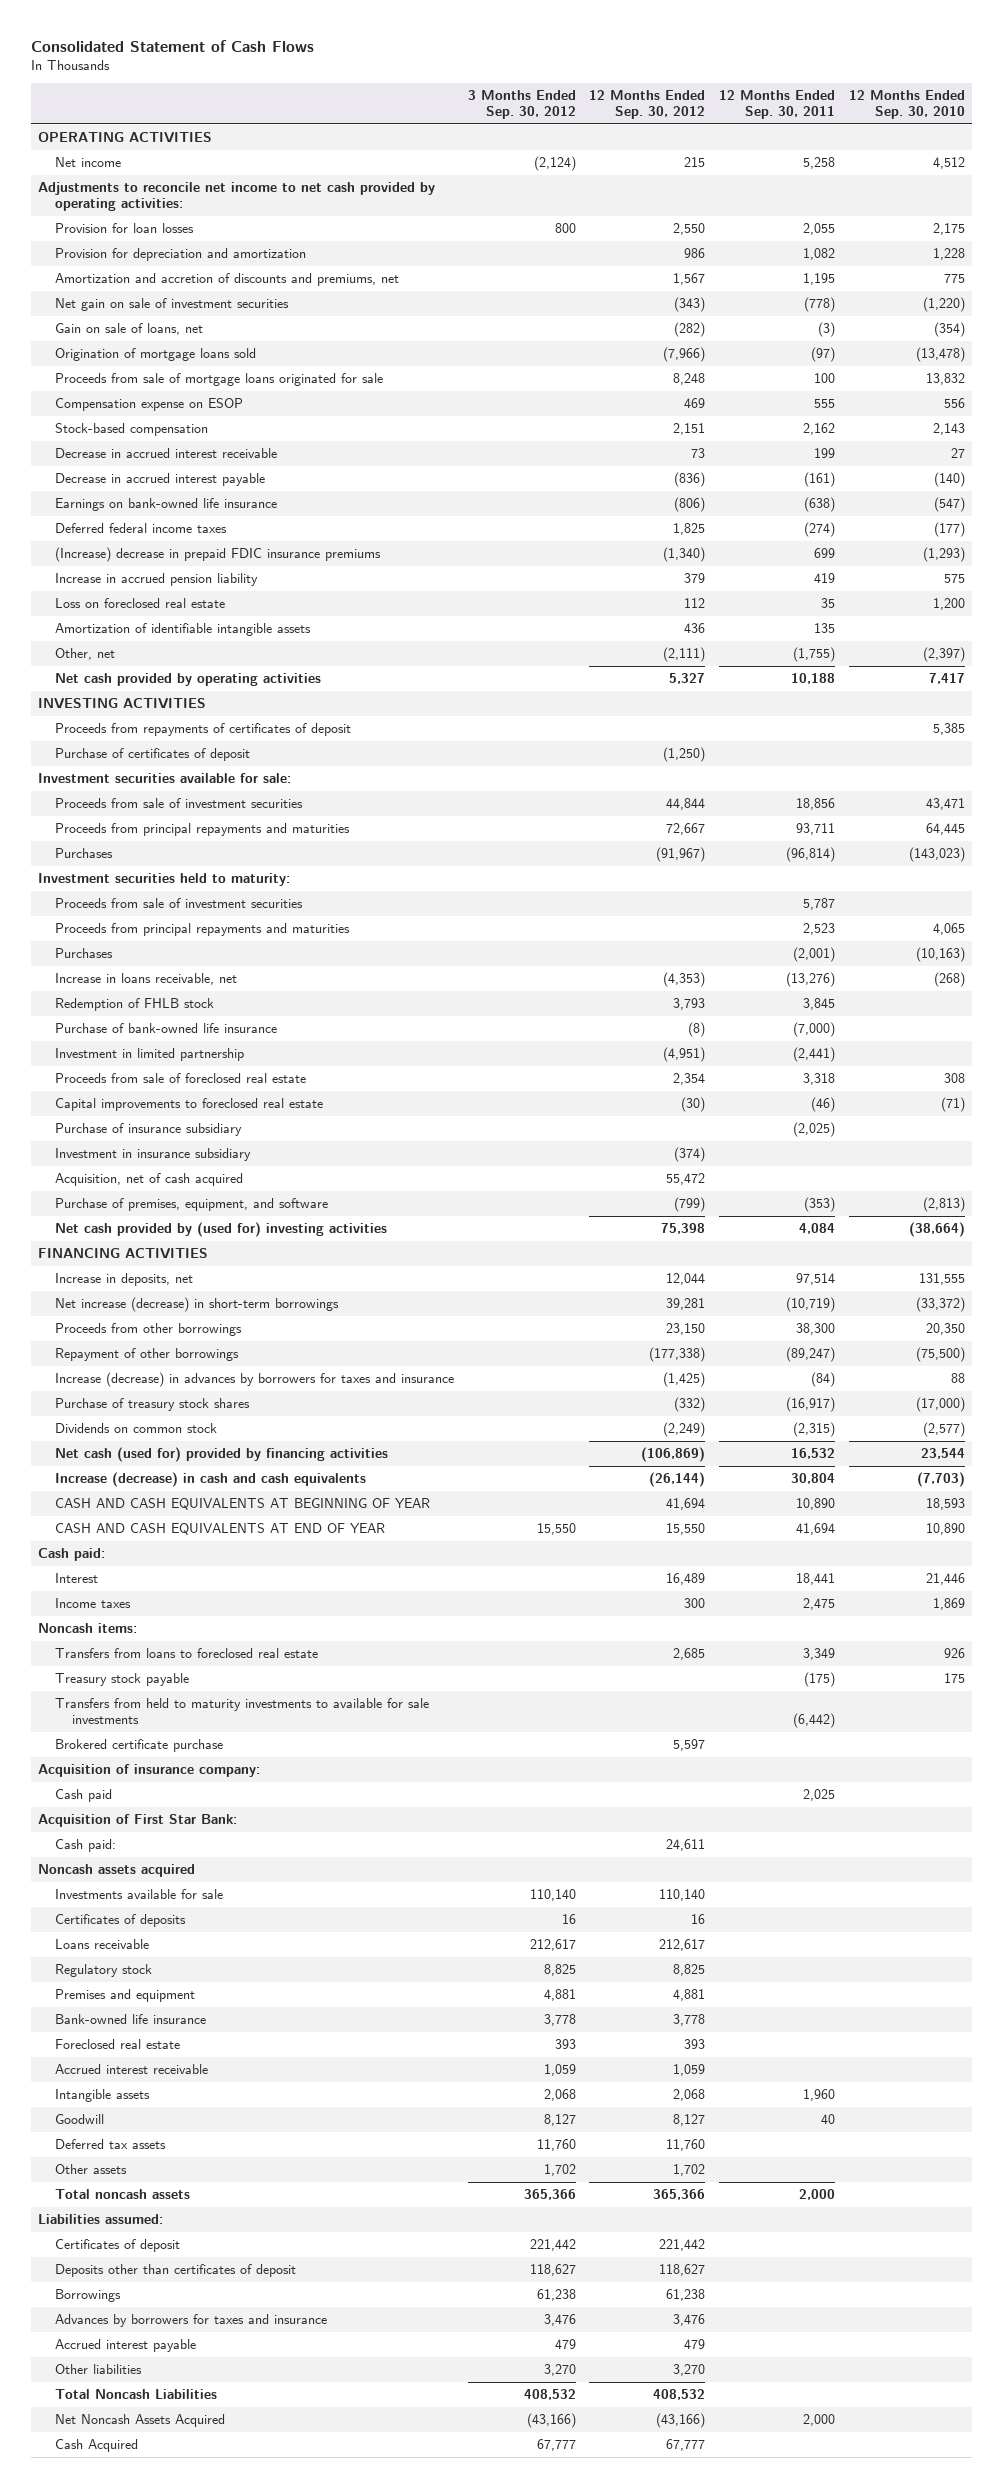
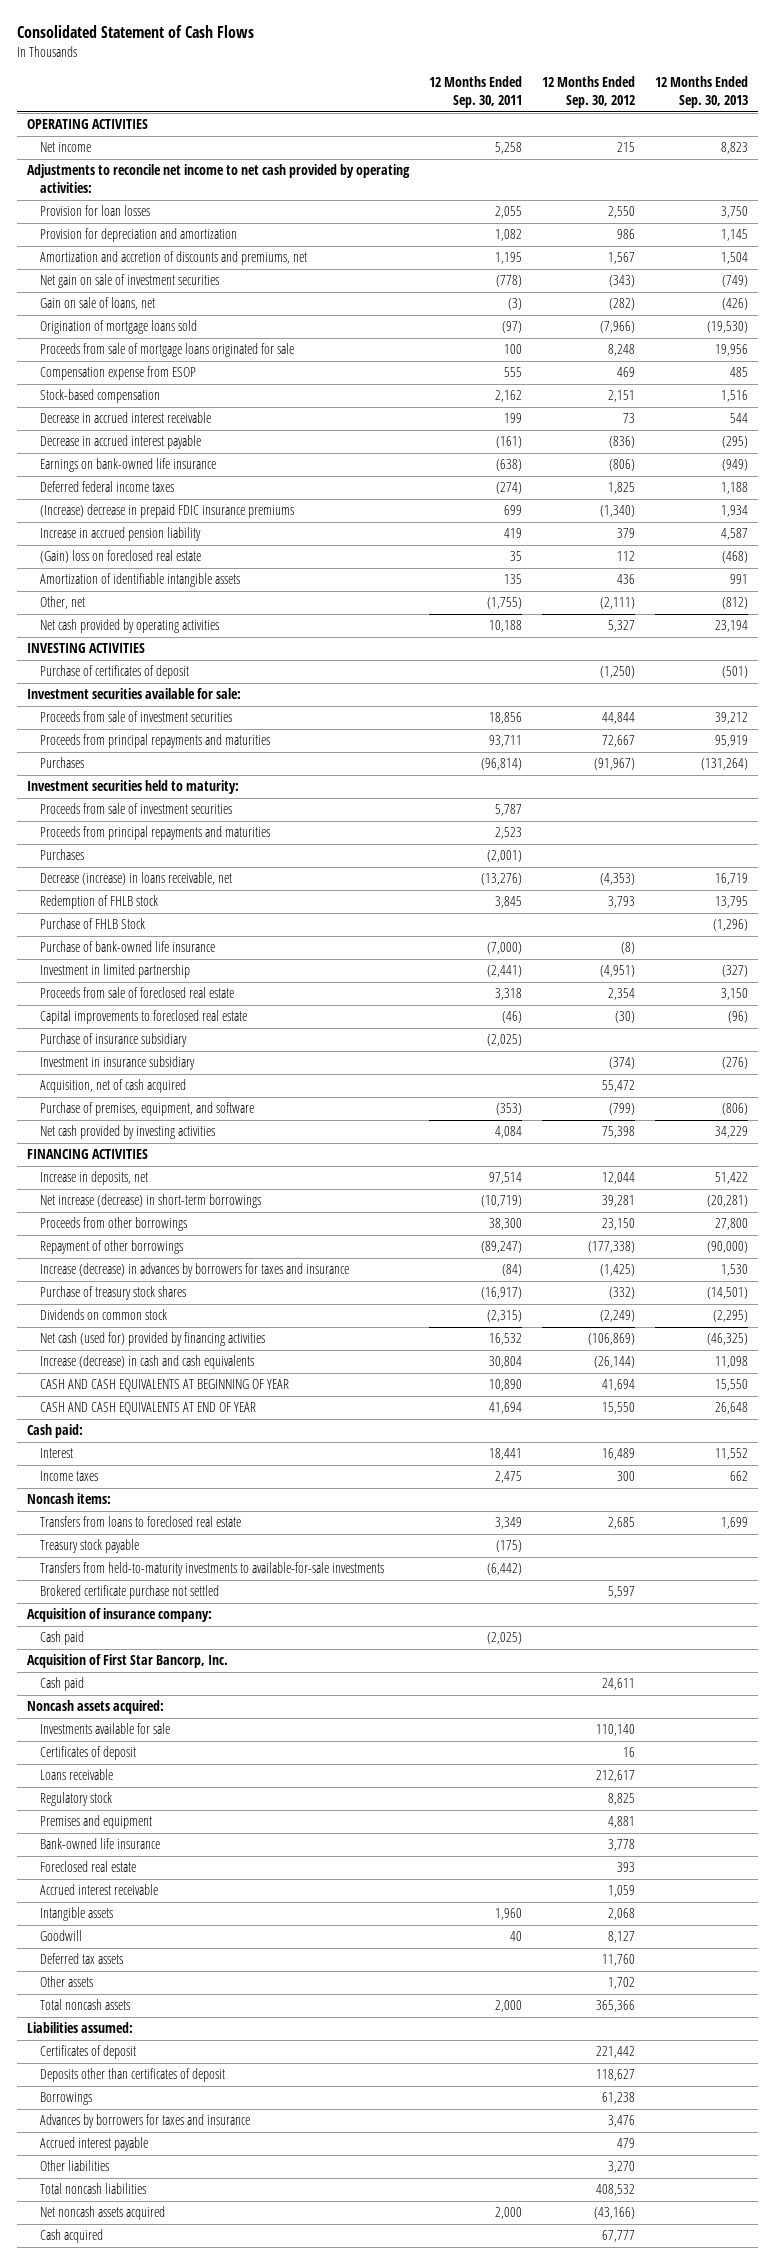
- | 3 Months Ended Sep. 30, 2012 | 12 Months Ended Sep. 30, 2012 | 12 Months Ended Sep. 30, 2011 | 12 Months Ended Sep. 30, 2010
+ | 12 Months Ended Sep. 30, 2011 | 12 Months Ended Sep. 30, 2012 | 12 Months Ended Sep. 30, 2013
- Compensation expense on ESOP | | 469 | 555 | 556
+ Compensation expense from ESOP | 555 | 469 | 485
- Loss on foreclosed real estate | | 112 | 35 | 1,200
+ (Gain) loss on foreclosed real estate | 35 | 112 | (468)
- Proceeds from repayments of certificates of deposit | | | | 5,385
- Increase in loans receivable, net | | (4,353) | (13,276) | (268)
+ Decrease (increase) in loans receivable, net | (13,276) | (4,353) | 16,719
+ Purchase of FHLB Stock | | | (1,296)
- Net cash provided by (used for) investing activities | | 75,398 | 4,084 | (38,664)
+ Net cash provided by investing activities | 4,084 | 75,398 | 34,229
- Transfers from held to maturity investments to available for sale investments | | | (6,442) |
- Brokered certificate purchase | | 5,597 | |
+ Transfers from held-to-maturity investments to available-for-sale investments | (6,442) | |
+ Brokered certificate purchase not settled | | 5,597 |
- Cash paid | | | 2,025 |
- Acquisition of First Star Bank:
- Cash paid: | | 24,611 | |
- Noncash assets acquired
+ Cash paid | (2,025) | |
+ Acquisition of First Star Bancorp, Inc.
+ Cash paid | | 24,611 |
+ Noncash assets acquired:
- Certificates of deposits | 16 | 16 | |
+ Certificates of deposit | | 16 |
- Total Noncash Liabilities | 408,532 | 408,532 | |
- Net Noncash Assets Acquired | (43,166) | (43,166) | 2,000 |
- Cash Acquired | 67,777 | 67,777 | |
+ Total noncash liabilities | | 408,532 |
+ Net noncash assets acquired | 2,000 | (43,166) |
+ Cash acquired | | 67,777 |

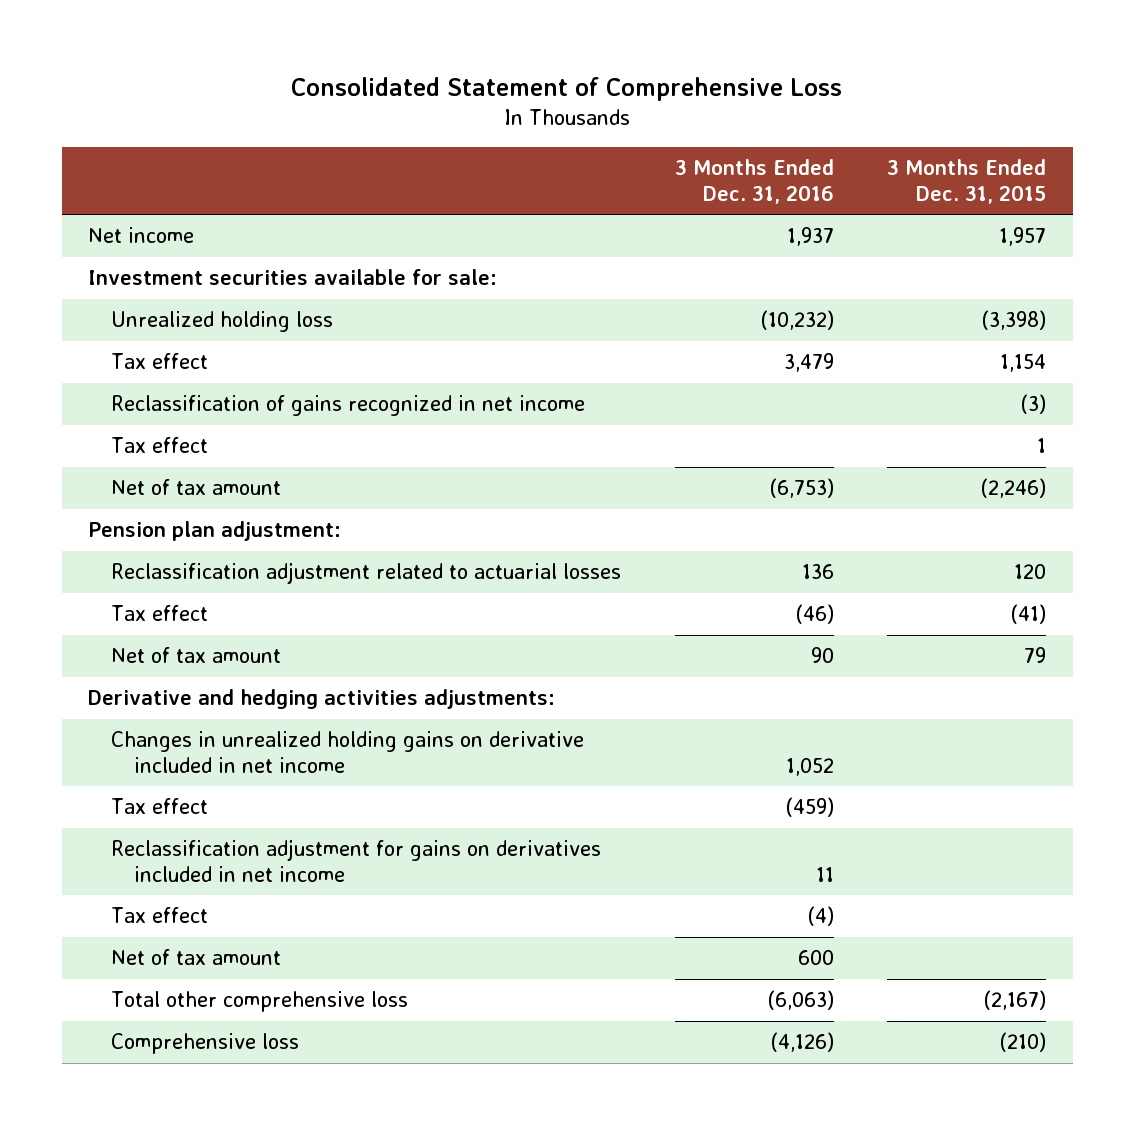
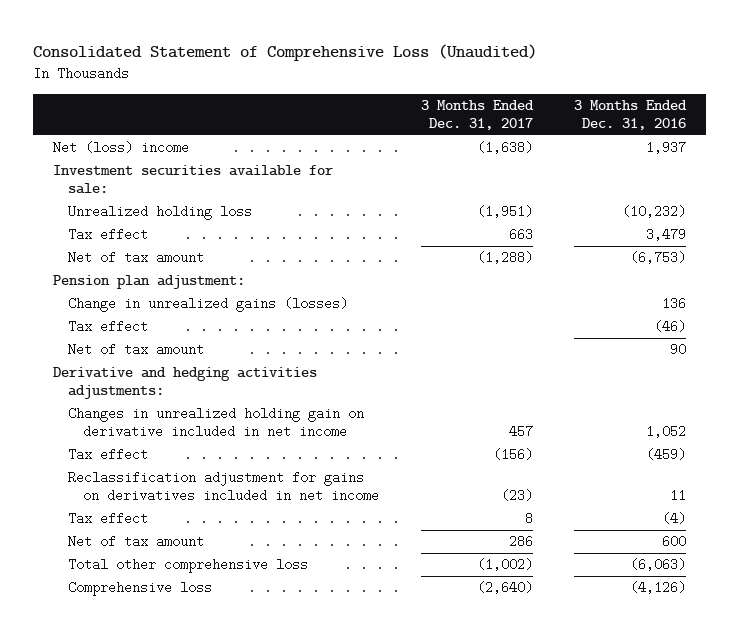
- Consolidated Statement of Comprehensive Loss
+ Consolidated Statement of Comprehensive Loss (Unaudited)
- | 3 Months Ended Dec. 31, 2016 | 3 Months Ended Dec. 31, 2015
+ | 3 Months Ended Dec. 31, 2017 | 3 Months Ended Dec. 31, 2016
- Net income | 1,937 | 1,957
+ Net (loss) income | (1,638) | 1,937
- Reclassification of gains recognized in net income | | (3)
- Tax effect | | 1
- Reclassification adjustment related to actuarial losses | 136 | 120
+ Change in unrealized gains (losses) | | 136
- Changes in unrealized holding gains on derivative included in net income | 1,052 |
+ Changes in unrealized holding gain on derivative included in net income | 457 | 1,052

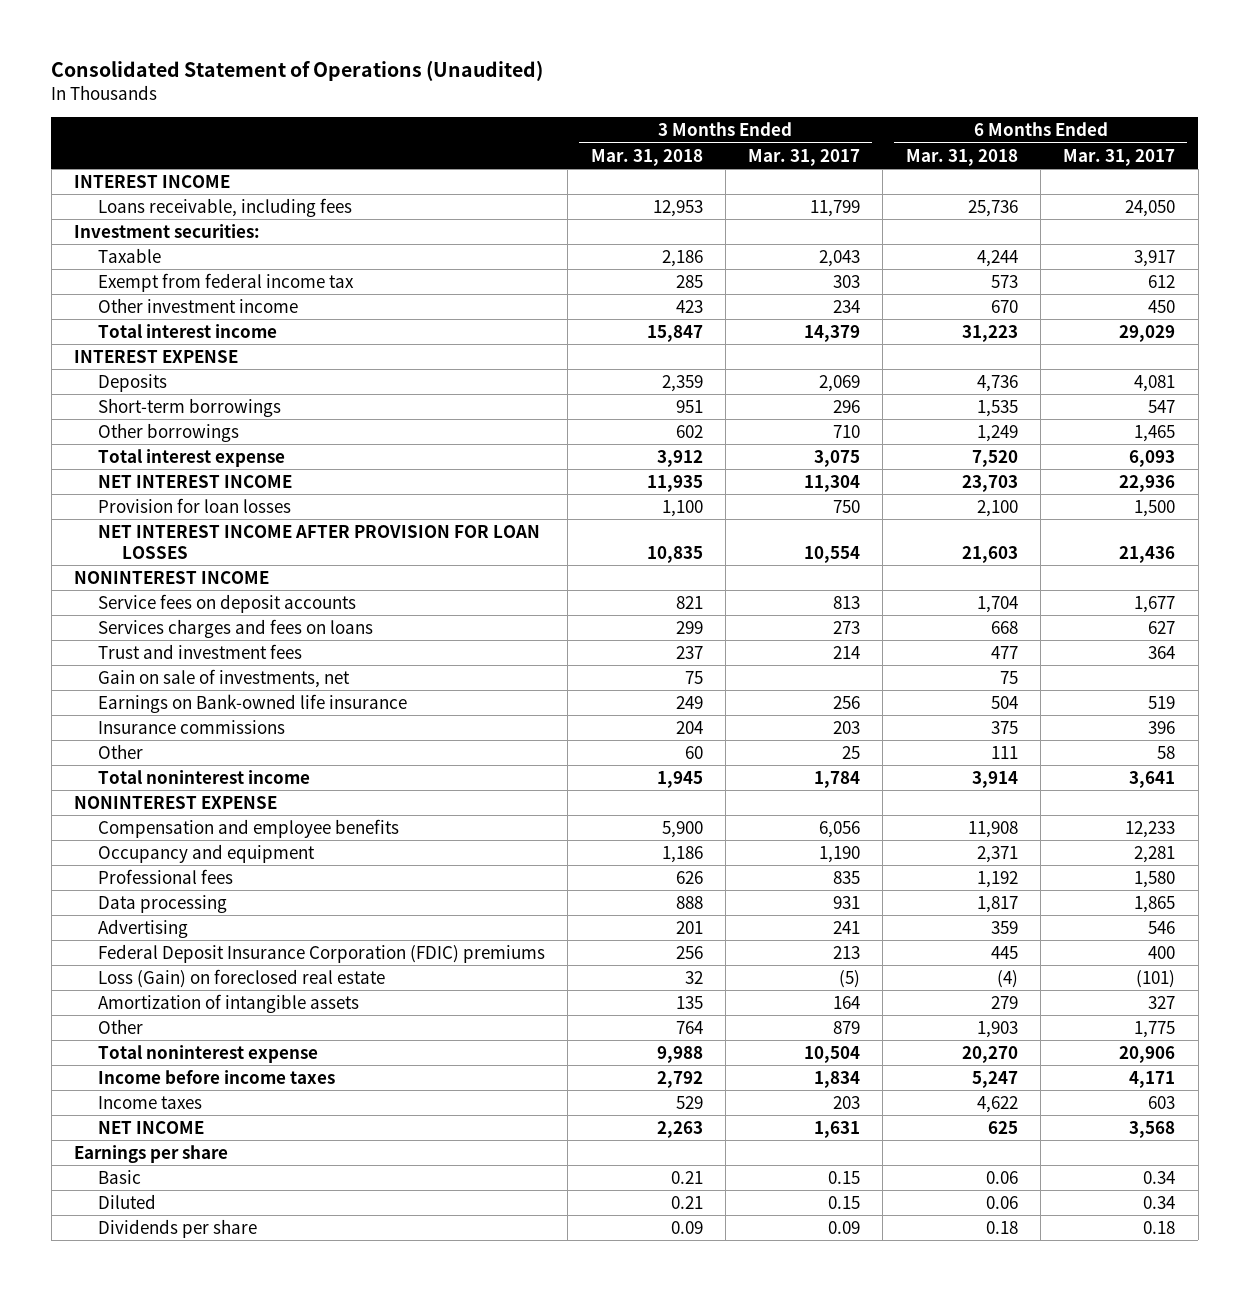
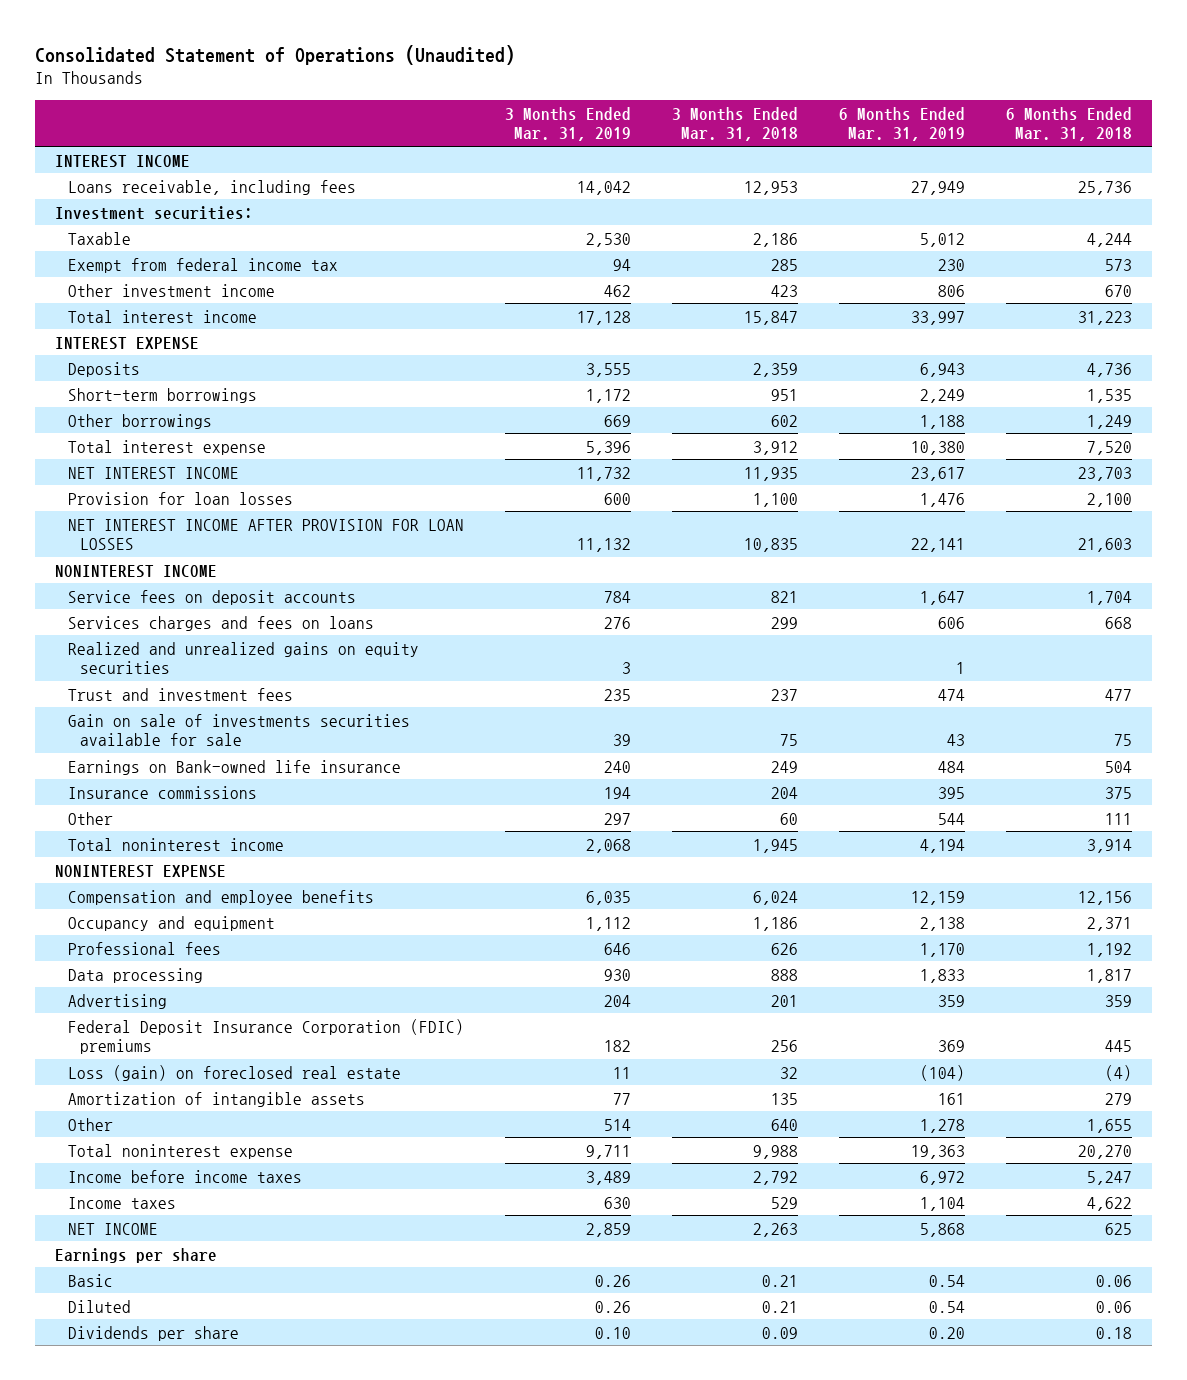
- | 3 Months Ended Mar. 31, 2018 | 3 Months Ended Mar. 31, 2017 | 6 Months Ended Mar. 31, 2018 | 6 Months Ended Mar. 31, 2017
+ | 3 Months Ended Mar. 31, 2019 | 3 Months Ended Mar. 31, 2018 | 6 Months Ended Mar. 31, 2019 | 6 Months Ended Mar. 31, 2018
+ Realized and unrealized gains on equity securities | 3 | | 1 |
- Gain on sale of investments, net | 75 | | 75 |
+ Gain on sale of investments securities available for sale | 39 | 75 | 43 | 75
- Compensation and employee benefits | 5,900 | 6,056 | 11,908 | 12,233
+ Compensation and employee benefits | 6,035 | 6,024 | 12,159 | 12,156
- Loss (Gain) on foreclosed real estate | 32 | (5) | (4) | (101)
+ Loss (gain) on foreclosed real estate | 11 | 32 | (104) | (4)
- Other | 764 | 879 | 1,903 | 1,775
+ Other | 514 | 640 | 1,278 | 1,655

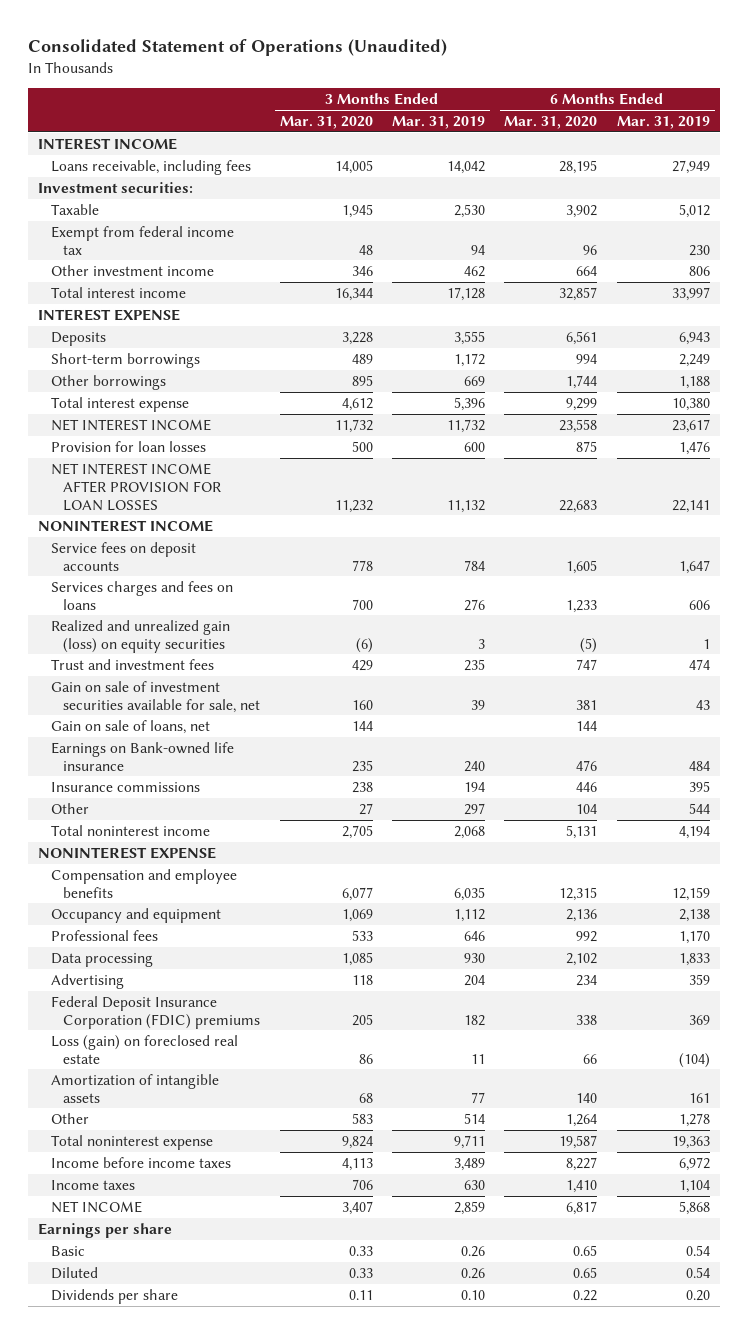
- | 3 Months Ended Mar. 31, 2019 | 3 Months Ended Mar. 31, 2018 | 6 Months Ended Mar. 31, 2019 | 6 Months Ended Mar. 31, 2018
+ | 3 Months Ended Mar. 31, 2020 | 3 Months Ended Mar. 31, 2019 | 6 Months Ended Mar. 31, 2020 | 6 Months Ended Mar. 31, 2019
- Realized and unrealized gains on equity securities | 3 | | 1 |
+ Realized and unrealized gain (loss) on equity securities | (6) | 3 | (5) | 1
- Gain on sale of investments securities available for sale | 39 | 75 | 43 | 75
+ Gain on sale of investment securities available for sale, net | 160 | 39 | 381 | 43
+ Gain on sale of loans, net | 144 | | 144 |

